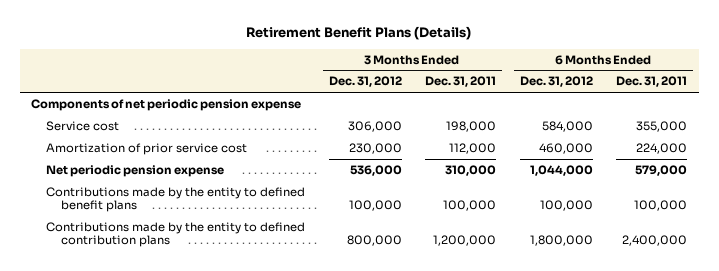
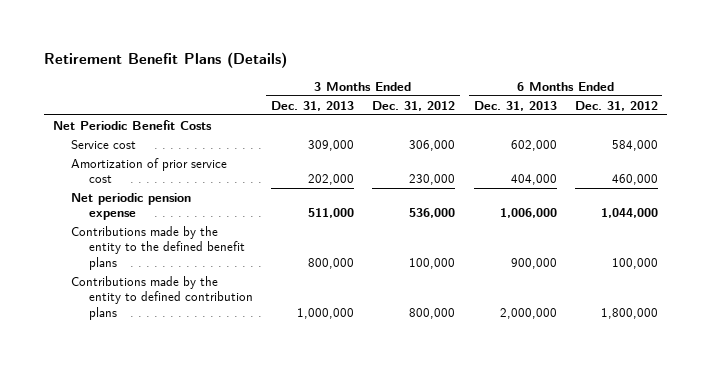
- | 3 Months Ended Dec. 31, 2012 | 3 Months Ended Dec. 31, 2011 | 6 Months Ended Dec. 31, 2012 | 6 Months Ended Dec. 31, 2011
+ | 3 Months Ended Dec. 31, 2013 | 3 Months Ended Dec. 31, 2012 | 6 Months Ended Dec. 31, 2013 | 6 Months Ended Dec. 31, 2012
- Components of net periodic pension expense
+ Net Periodic Benefit Costs
- Contributions made by the entity to defined benefit plans | 100,000 | 100,000 | 100,000 | 100,000
+ Contributions made by the entity to the defined benefit plans | 800,000 | 100,000 | 900,000 | 100,000

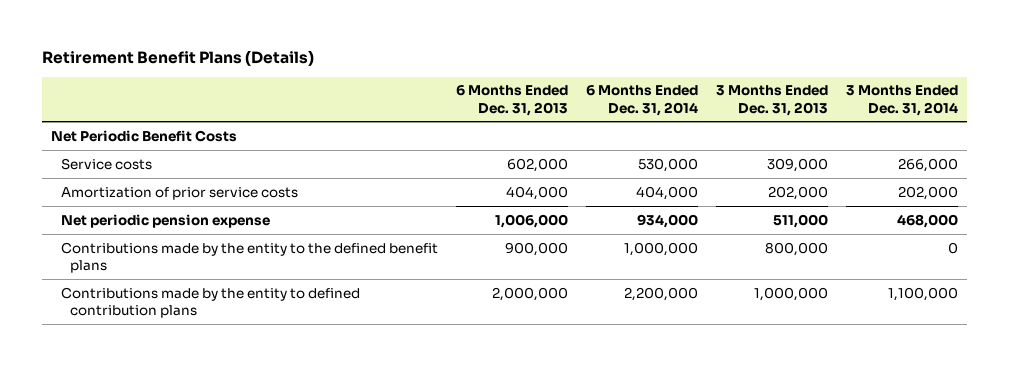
- | 3 Months Ended Dec. 31, 2013 | 3 Months Ended Dec. 31, 2012 | 6 Months Ended Dec. 31, 2013 | 6 Months Ended Dec. 31, 2012
+ | 6 Months Ended Dec. 31, 2013 | 6 Months Ended Dec. 31, 2014 | 3 Months Ended Dec. 31, 2013 | 3 Months Ended Dec. 31, 2014
- Service cost | 309,000 | 306,000 | 602,000 | 584,000
- Amortization of prior service cost | 202,000 | 230,000 | 404,000 | 460,000
+ Service costs | 602,000 | 530,000 | 309,000 | 266,000
+ Amortization of prior service costs | 404,000 | 404,000 | 202,000 | 202,000

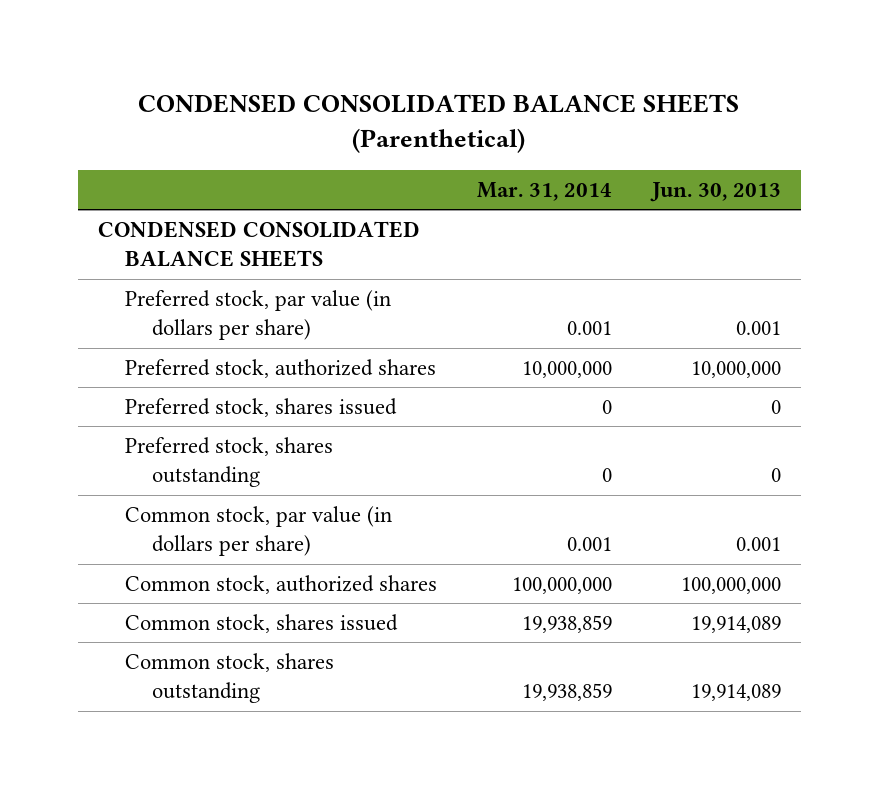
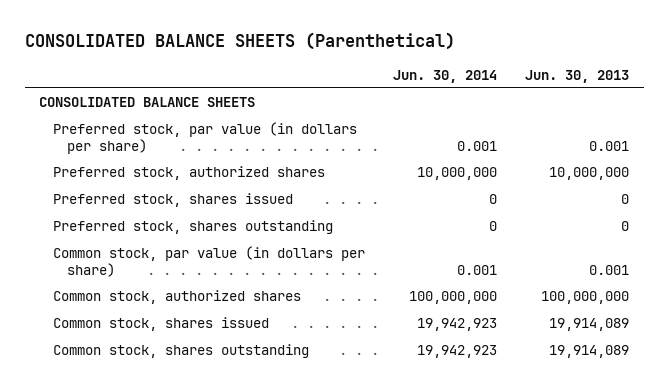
- CONDENSED CONSOLIDATED BALANCE SHEETS (Parenthetical)
+ CONSOLIDATED BALANCE SHEETS (Parenthetical)
- | Mar. 31, 2014 | Jun. 30, 2013
+ | Jun. 30, 2014 | Jun. 30, 2013
- CONDENSED CONSOLIDATED BALANCE SHEETS
+ CONSOLIDATED BALANCE SHEETS

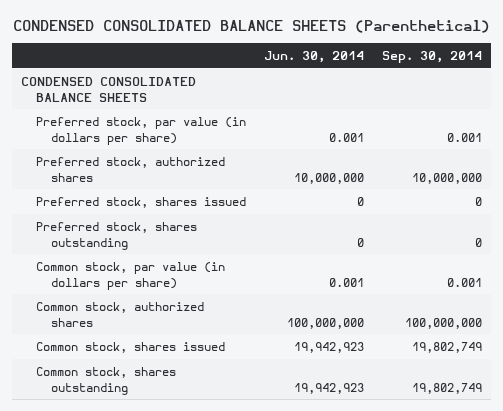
- CONSOLIDATED BALANCE SHEETS (Parenthetical)
+ CONDENSED CONSOLIDATED BALANCE SHEETS (Parenthetical)
- | Jun. 30, 2014 | Jun. 30, 2013
+ | Jun. 30, 2014 | Sep. 30, 2014
- CONSOLIDATED BALANCE SHEETS
+ CONDENSED CONSOLIDATED BALANCE SHEETS

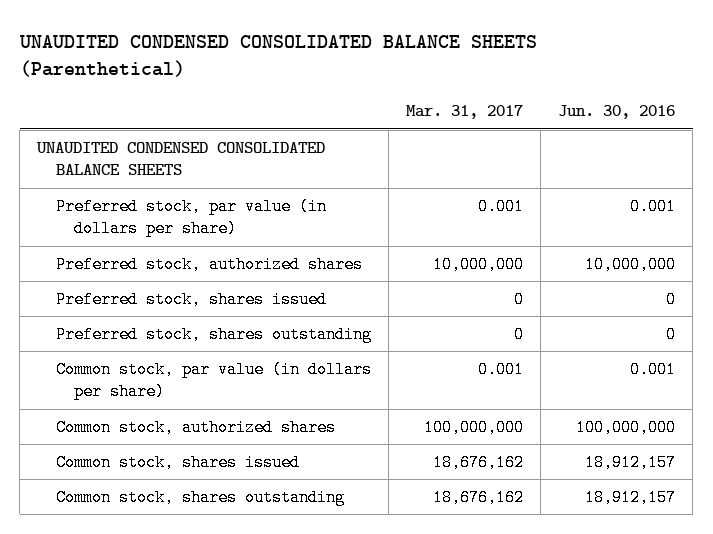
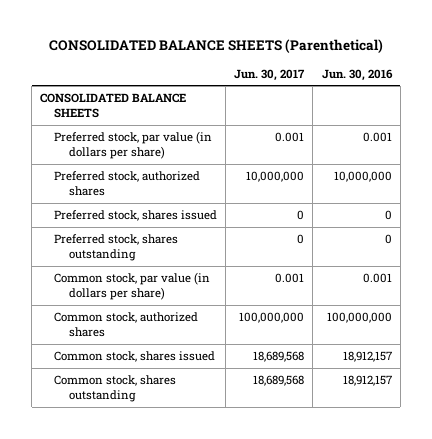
- UNAUDITED CONDENSED CONSOLIDATED BALANCE SHEETS (Parenthetical)
+ CONSOLIDATED BALANCE SHEETS (Parenthetical)
- | Mar. 31, 2017 | Jun. 30, 2016
+ | Jun. 30, 2017 | Jun. 30, 2016
- UNAUDITED CONDENSED CONSOLIDATED BALANCE SHEETS
+ CONSOLIDATED BALANCE SHEETS

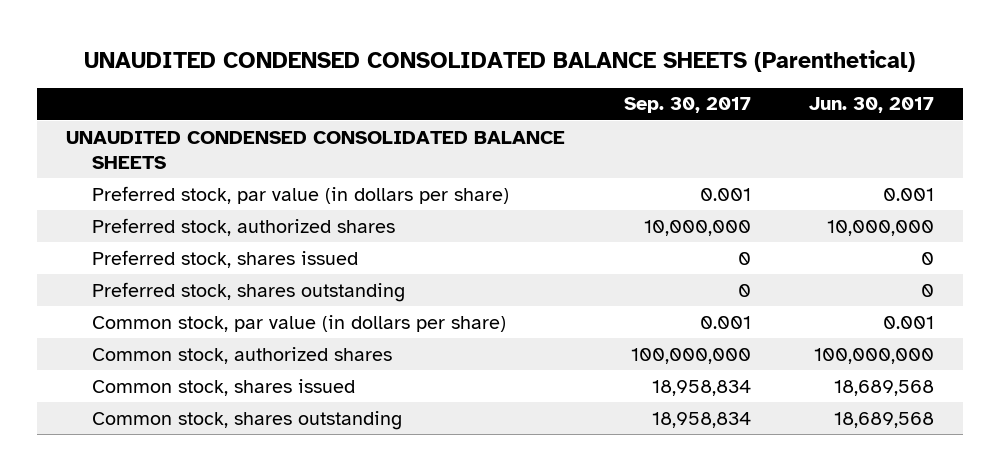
- CONSOLIDATED BALANCE SHEETS (Parenthetical)
+ UNAUDITED CONDENSED CONSOLIDATED BALANCE SHEETS (Parenthetical)
- | Jun. 30, 2017 | Jun. 30, 2016
+ | Sep. 30, 2017 | Jun. 30, 2017
- CONSOLIDATED BALANCE SHEETS
+ UNAUDITED CONDENSED CONSOLIDATED BALANCE SHEETS

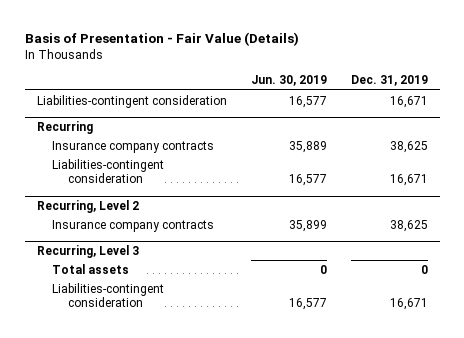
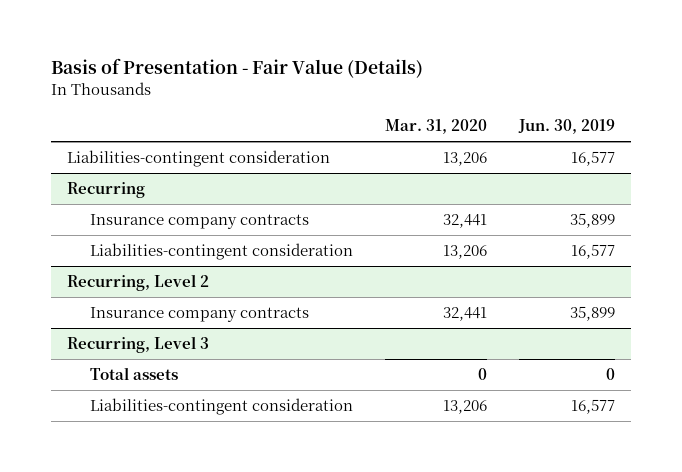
- | Jun. 30, 2019 | Dec. 31, 2019
+ | Mar. 31, 2020 | Jun. 30, 2019
@ Recurring
- Insurance company contracts | 35,889 | 38,625
+ Insurance company contracts | 32,441 | 35,899

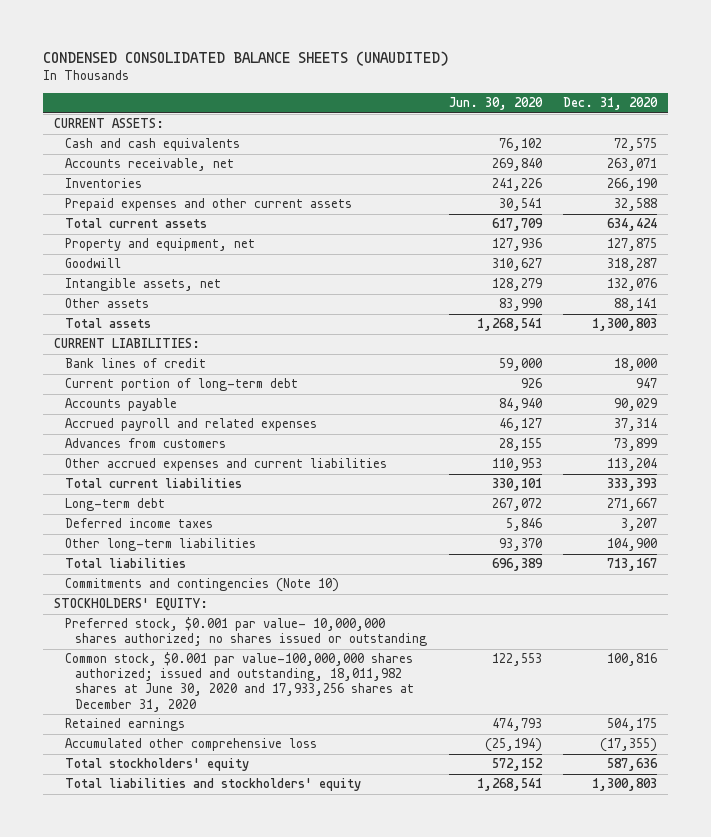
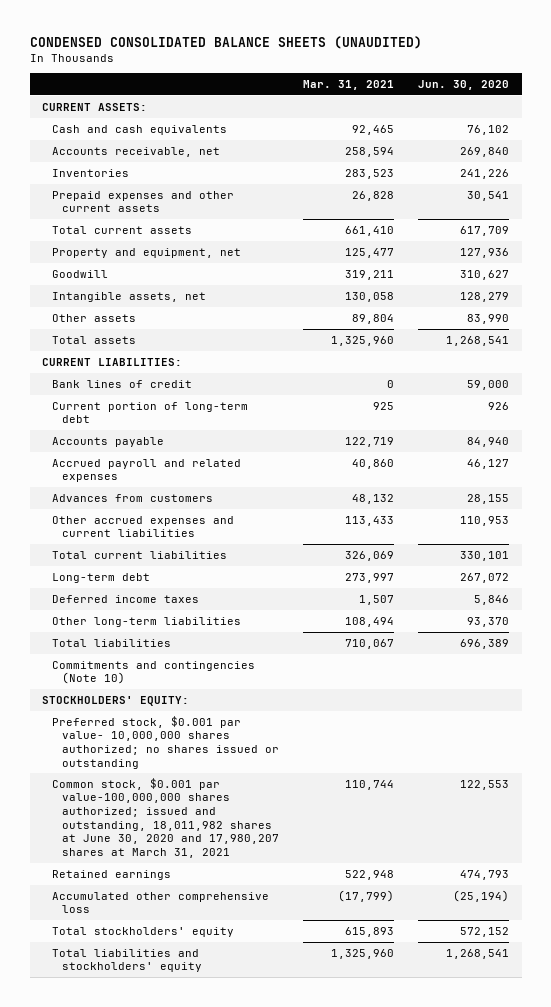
- | Jun. 30, 2020 | Dec. 31, 2020
+ | Mar. 31, 2021 | Jun. 30, 2020
- Common stock, $0.001 par value-100,000,000 shares authorized; issued and outstanding, 18,011,982 shares at June 30, 2020 and 17,933,256 shares at December 31, 2020 | 122,553 | 100,816
+ Common stock, $0.001 par value-100,000,000 shares authorized; issued and outstanding, 18,011,982 shares at June 30, 2020 and 17,980,207 shares at March 31, 2021 | 110,744 | 122,553

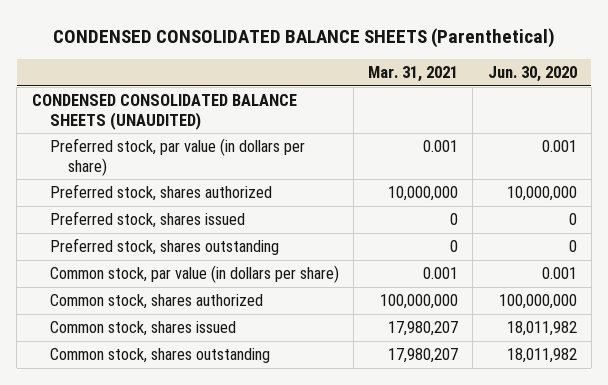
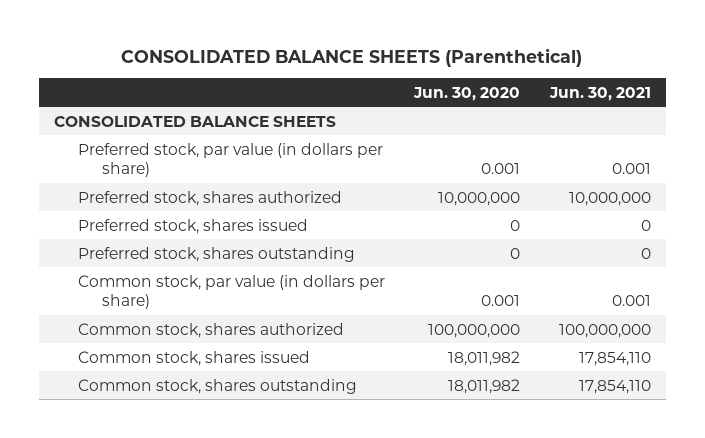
- CONDENSED CONSOLIDATED BALANCE SHEETS (Parenthetical)
+ CONSOLIDATED BALANCE SHEETS (Parenthetical)
- | Mar. 31, 2021 | Jun. 30, 2020
+ | Jun. 30, 2020 | Jun. 30, 2021
- CONDENSED CONSOLIDATED BALANCE SHEETS (UNAUDITED)
+ CONSOLIDATED BALANCE SHEETS

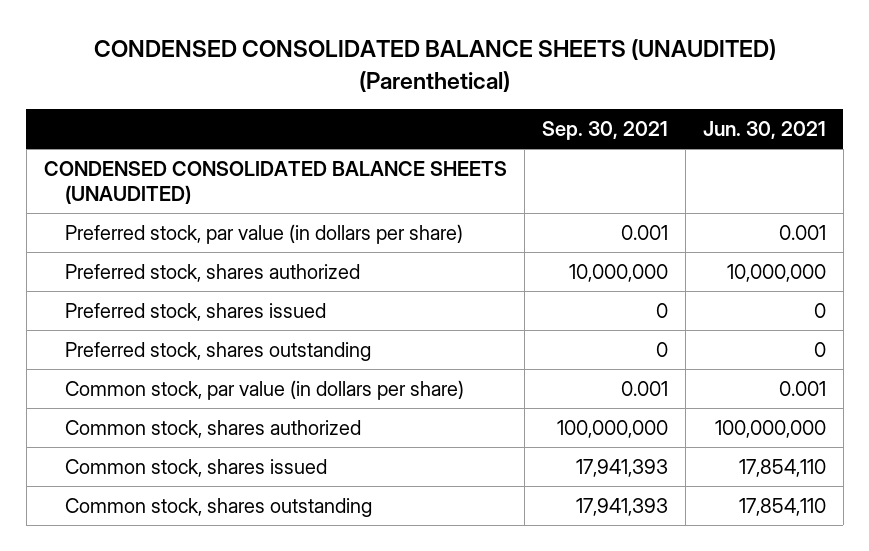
- CONSOLIDATED BALANCE SHEETS (Parenthetical)
+ CONDENSED CONSOLIDATED BALANCE SHEETS (UNAUDITED) (Parenthetical)
- | Jun. 30, 2020 | Jun. 30, 2021
+ | Sep. 30, 2021 | Jun. 30, 2021
- CONSOLIDATED BALANCE SHEETS
+ CONDENSED CONSOLIDATED BALANCE SHEETS (UNAUDITED)

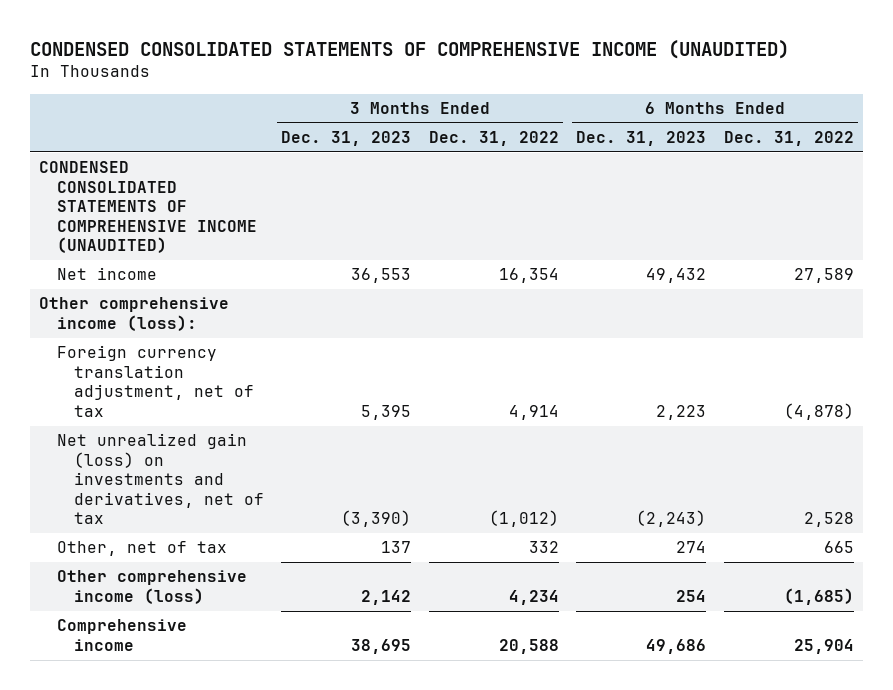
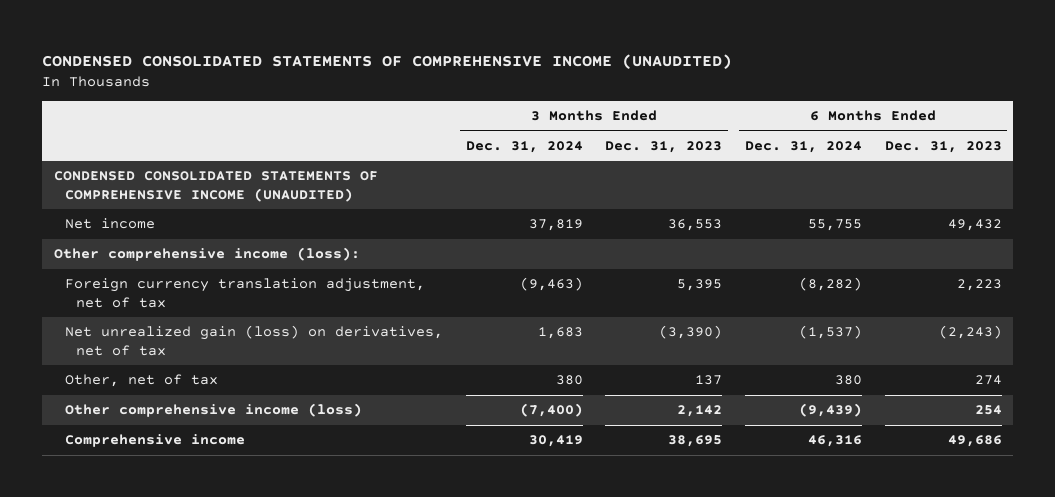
- | 3 Months Ended Dec. 31, 2023 | 3 Months Ended Dec. 31, 2022 | 6 Months Ended Dec. 31, 2023 | 6 Months Ended Dec. 31, 2022
+ | 3 Months Ended Dec. 31, 2024 | 3 Months Ended Dec. 31, 2023 | 6 Months Ended Dec. 31, 2024 | 6 Months Ended Dec. 31, 2023
- Net unrealized gain (loss) on investments and derivatives, net of tax | (3,390) | (1,012) | (2,243) | 2,528
+ Net unrealized gain (loss) on derivatives, net of tax | 1,683 | (3,390) | (1,537) | (2,243)

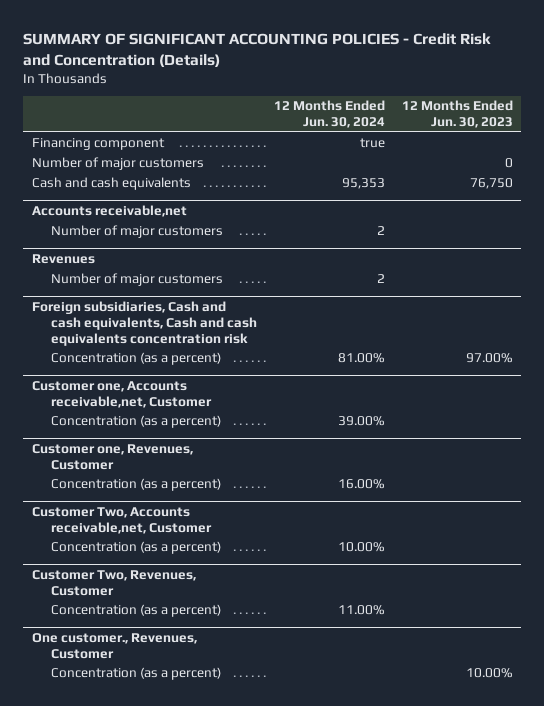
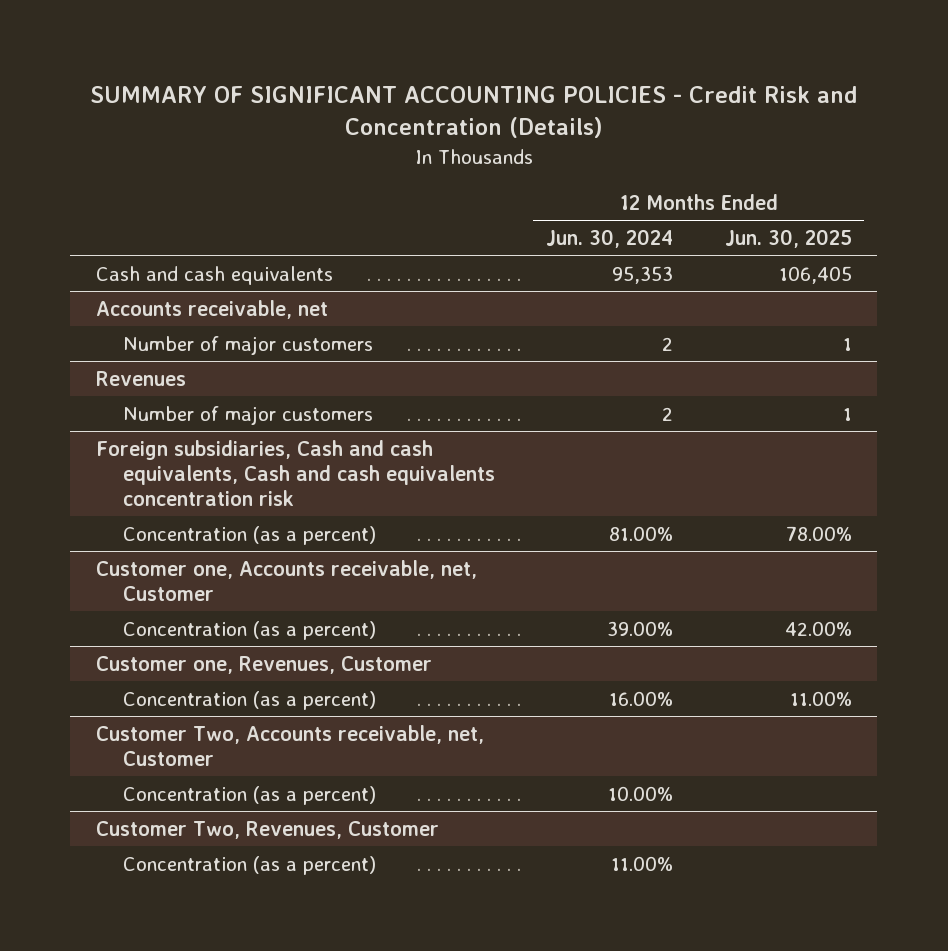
- | 12 Months Ended Jun. 30, 2024 | 12 Months Ended Jun. 30, 2023
+ | 12 Months Ended Jun. 30, 2024 | 12 Months Ended Jun. 30, 2025
- Financing component | true |
- Number of major customers | | 0
- Accounts receivable,net
+ Accounts receivable, net
- Customer one, Accounts receivable,net, Customer
+ Customer one, Accounts receivable, net, Customer
- Customer Two, Accounts receivable,net, Customer
+ Customer Two, Accounts receivable, net, Customer
- One customer., Revenues, Customer
- Concentration (as a percent) | | 10.00%

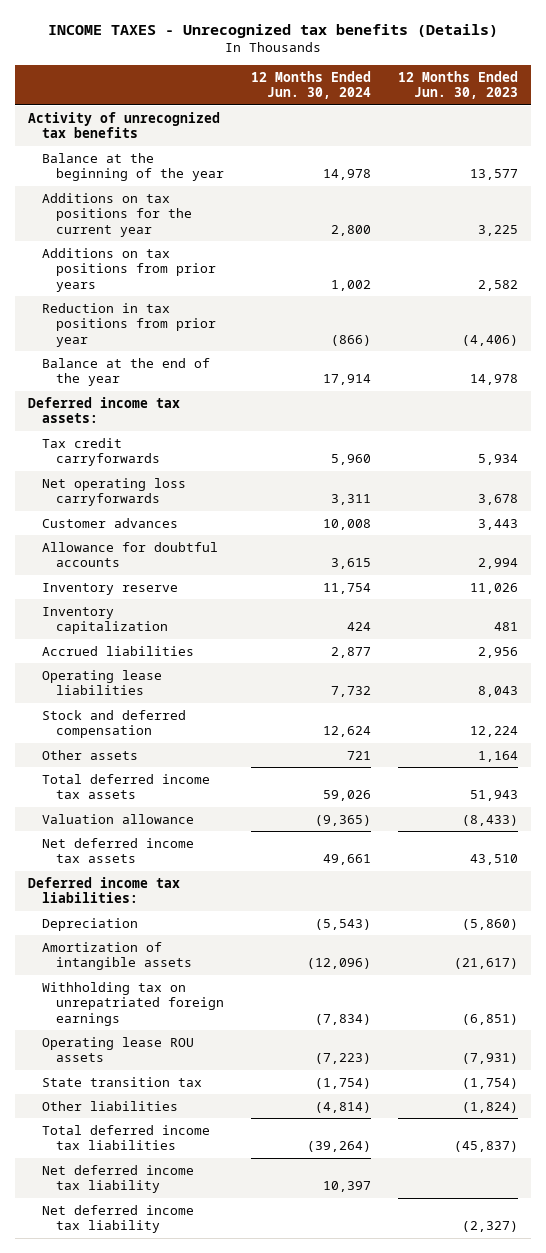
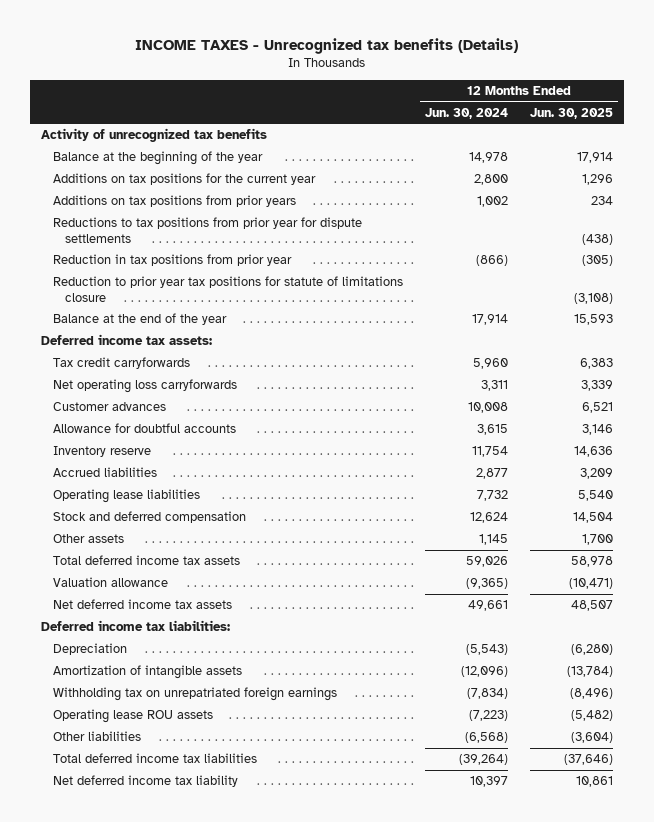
- | 12 Months Ended Jun. 30, 2024 | 12 Months Ended Jun. 30, 2023
+ | 12 Months Ended Jun. 30, 2024 | 12 Months Ended Jun. 30, 2025
+ Reductions to tax positions from prior year for dispute settlements | | (438)
+ Reduction to prior year tax positions for statute of limitations closure | | (3,108)
- Inventory capitalization | 424 | 481
- Other assets | 721 | 1,164
+ Other assets | 1,145 | 1,700
- State transition tax | (1,754) | (1,754)
- Other liabilities | (4,814) | (1,824)
+ Other liabilities | (6,568) | (3,604)
- Net deferred income tax liability | | (2,327)

